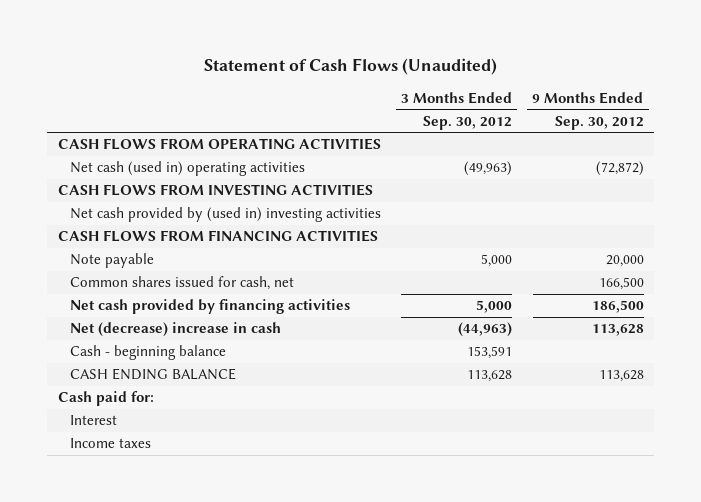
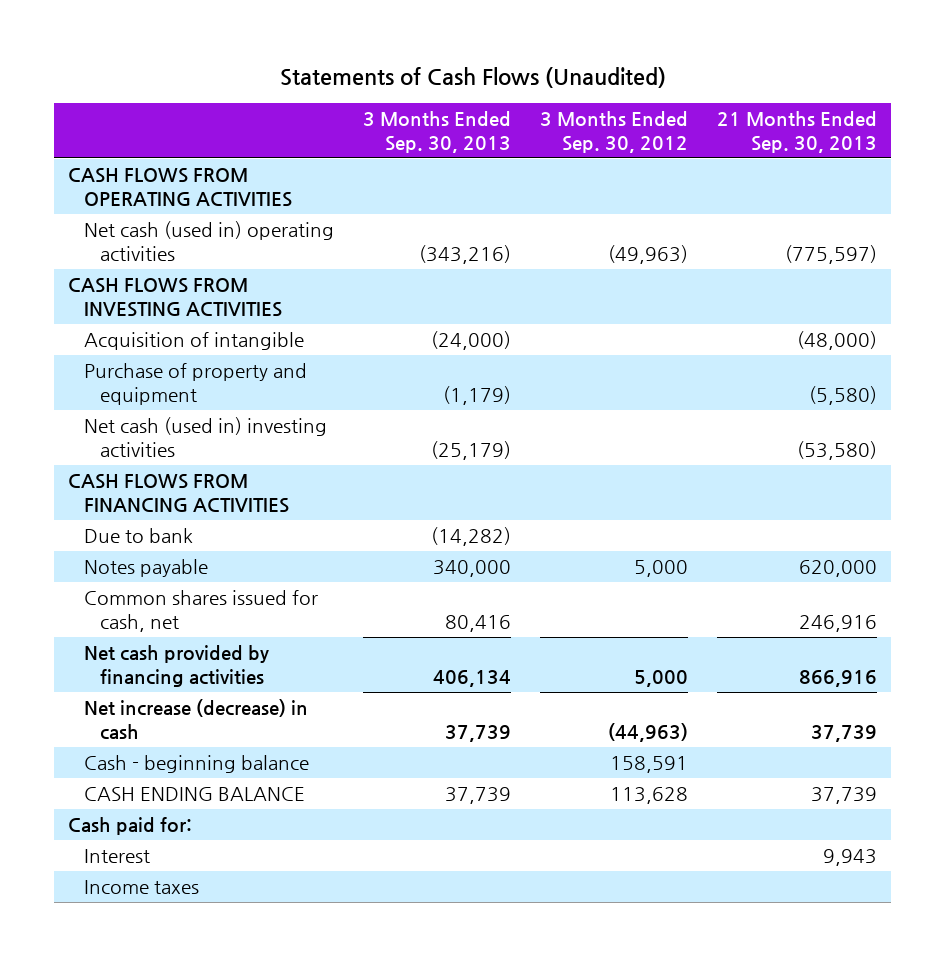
- Statement of Cash Flows (Unaudited)
+ Statements of Cash Flows (Unaudited)
- | 3 Months Ended Sep. 30, 2012 | 9 Months Ended Sep. 30, 2012
+ | 3 Months Ended Sep. 30, 2013 | 3 Months Ended Sep. 30, 2012 | 21 Months Ended Sep. 30, 2013
- Net cash provided by (used in) investing activities
+ Acquisition of intangible | (24,000) | | (48,000)
+ Purchase of property and equipment | (1,179) | | (5,580)
+ Net cash (used in) investing activities | (25,179) | | (53,580)
- Note payable | 5,000 | 20,000
+ Due to bank | (14,282) | |
+ Notes payable | 340,000 | 5,000 | 620,000
- Net (decrease) increase in cash | (44,963) | 113,628
- Cash - beginning balance | 153,591 |
+ Net increase (decrease) in cash | 37,739 | (44,963) | 37,739
+ Cash - beginning balance | | 158,591 |

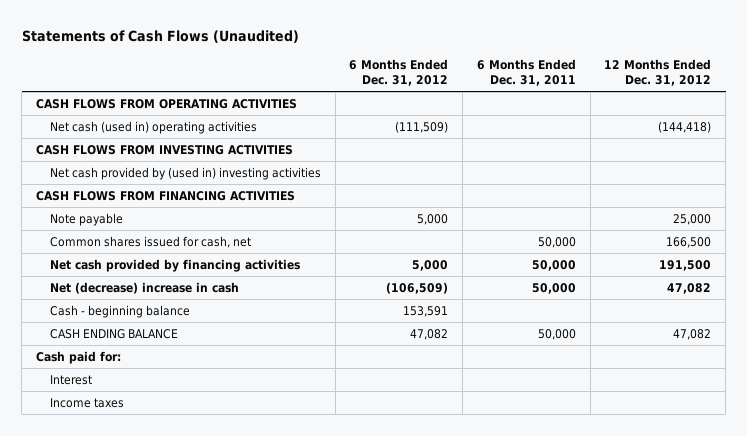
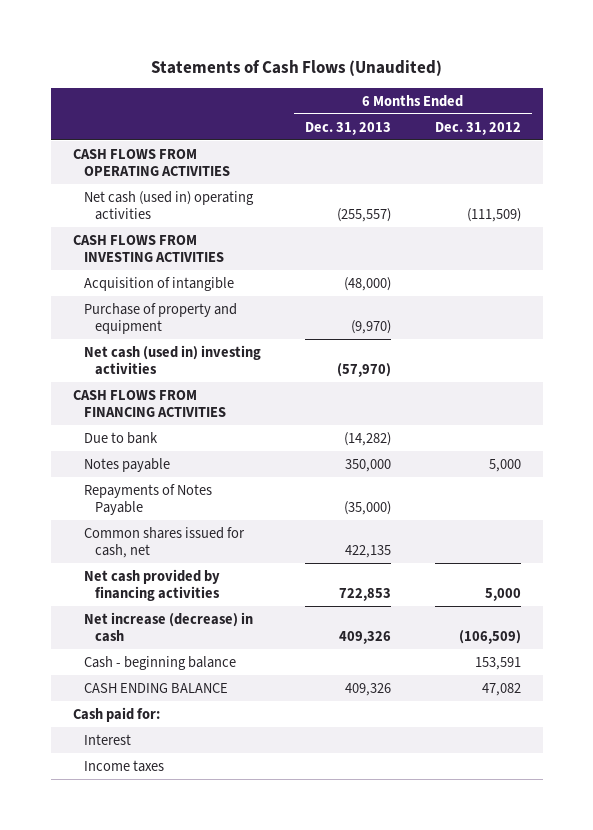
- | 6 Months Ended Dec. 31, 2012 | 6 Months Ended Dec. 31, 2011 | 12 Months Ended Dec. 31, 2012
+ | 6 Months Ended Dec. 31, 2013 | 6 Months Ended Dec. 31, 2012
- Net cash provided by (used in) investing activities
+ Acquisition of intangible | (48,000) |
+ Purchase of property and equipment | (9,970) |
+ Net cash (used in) investing activities | (57,970) |
- Note payable | 5,000 | | 25,000
+ Due to bank | (14,282) |
+ Notes payable | 350,000 | 5,000
+ Repayments of Notes Payable | (35,000) |
- Net (decrease) increase in cash | (106,509) | 50,000 | 47,082
+ Net increase (decrease) in cash | 409,326 | (106,509)

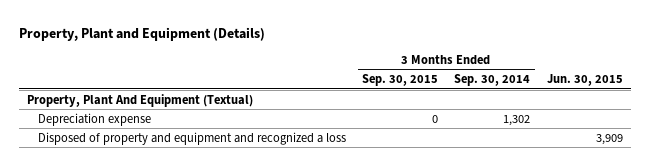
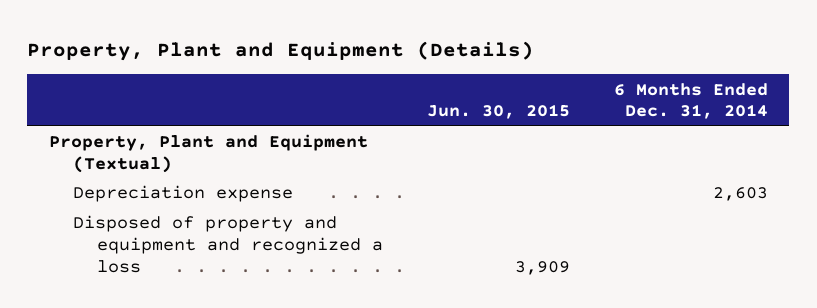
- | 3 Months Ended Sep. 30, 2015 | 3 Months Ended Sep. 30, 2014 | Jun. 30, 2015
+ | Jun. 30, 2015 | 6 Months Ended Dec. 31, 2014
- Property, Plant And Equipment (Textual)
+ Property, Plant and Equipment (Textual)

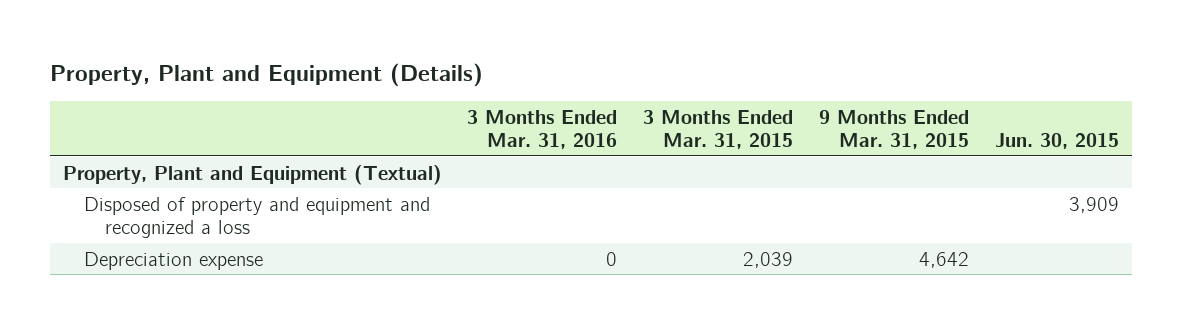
- | Jun. 30, 2015 | 6 Months Ended Dec. 31, 2014
+ | 3 Months Ended Mar. 31, 2016 | 3 Months Ended Mar. 31, 2015 | 9 Months Ended Mar. 31, 2015 | Jun. 30, 2015
moved down: Depreciation expense | 0 | 2,039 | 4,642 |

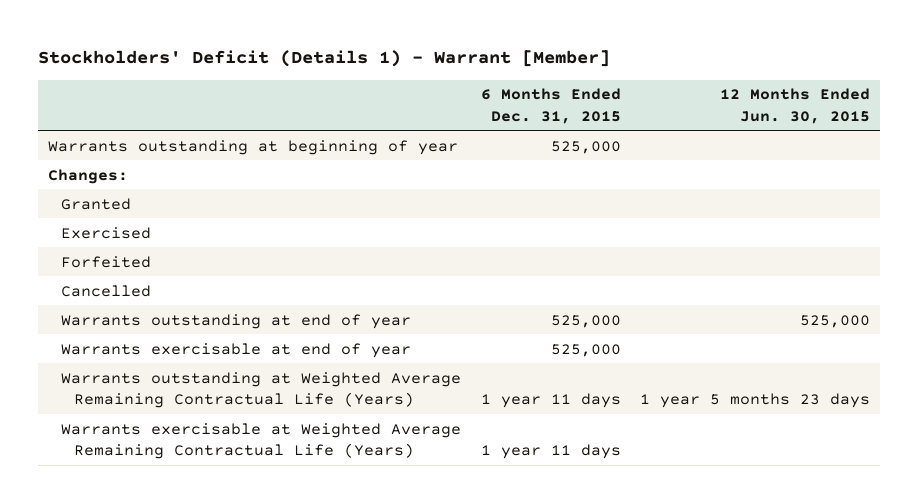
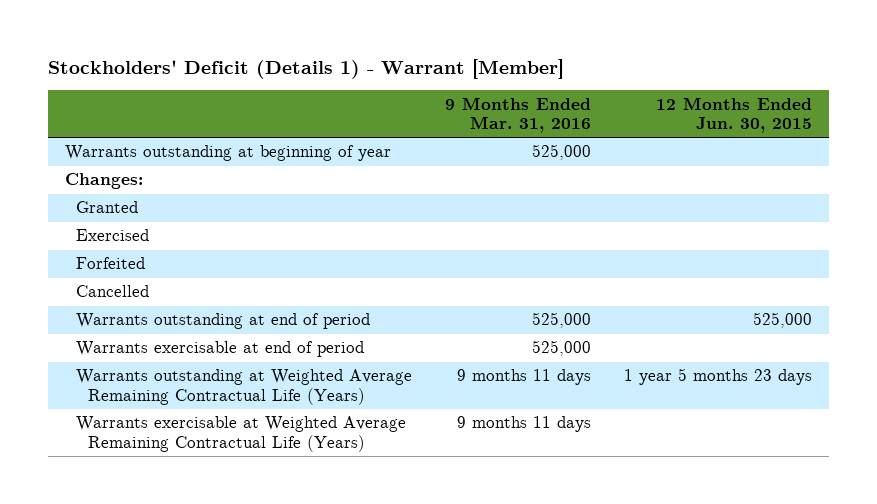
- | 6 Months Ended Dec. 31, 2015 | 12 Months Ended Jun. 30, 2015
+ | 9 Months Ended Mar. 31, 2016 | 12 Months Ended Jun. 30, 2015
- Warrants outstanding at end of year | 525,000 | 525,000
- Warrants exercisable at end of year | 525,000 |
+ Warrants outstanding at end of period | 525,000 | 525,000
+ Warrants exercisable at end of period | 525,000 |

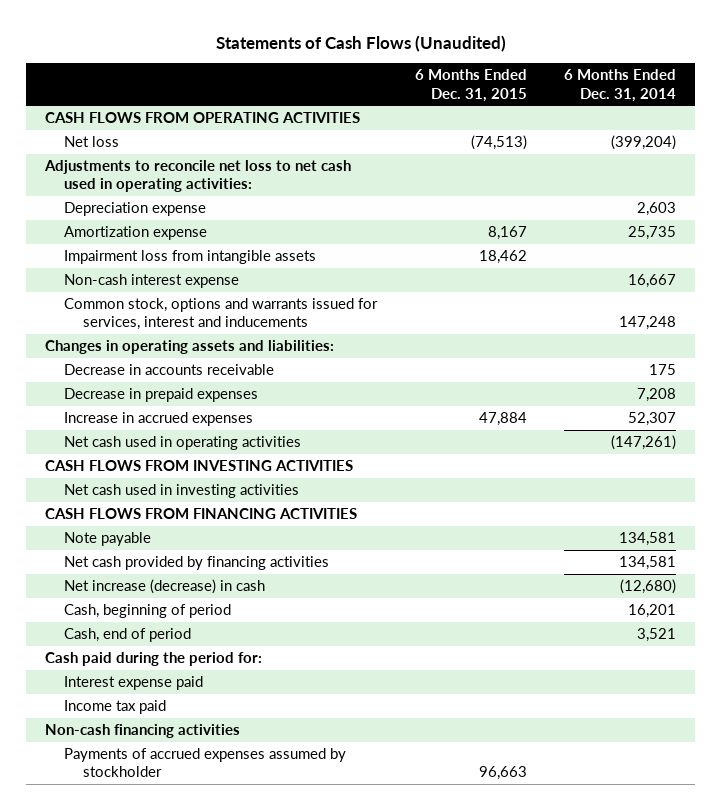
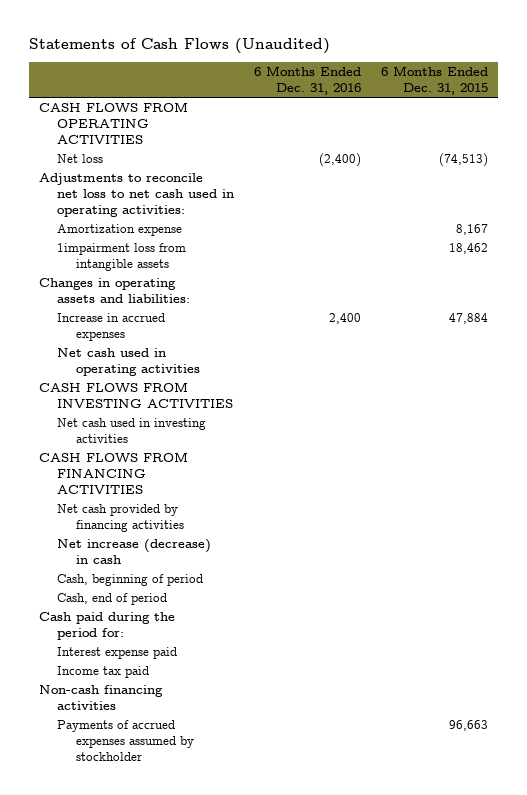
- | 6 Months Ended Dec. 31, 2015 | 6 Months Ended Dec. 31, 2014
+ | 6 Months Ended Dec. 31, 2016 | 6 Months Ended Dec. 31, 2015
- Depreciation expense | | 2,603
- Impairment loss from intangible assets | 18,462 |
- Non-cash interest expense | | 16,667
- Common stock, options and warrants issued for services, interest and inducements | | 147,248
+ 1impairment loss from intangible assets | | 18,462
- Decrease in accounts receivable | | 175
- Decrease in prepaid expenses | | 7,208
- Note payable | | 134,581

